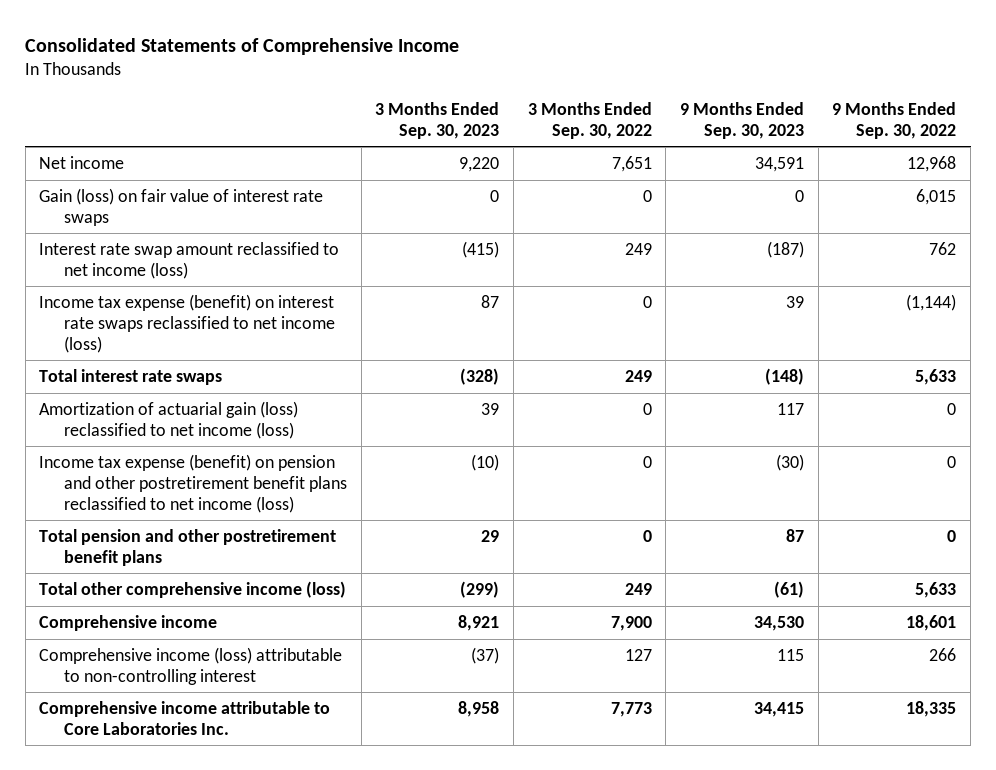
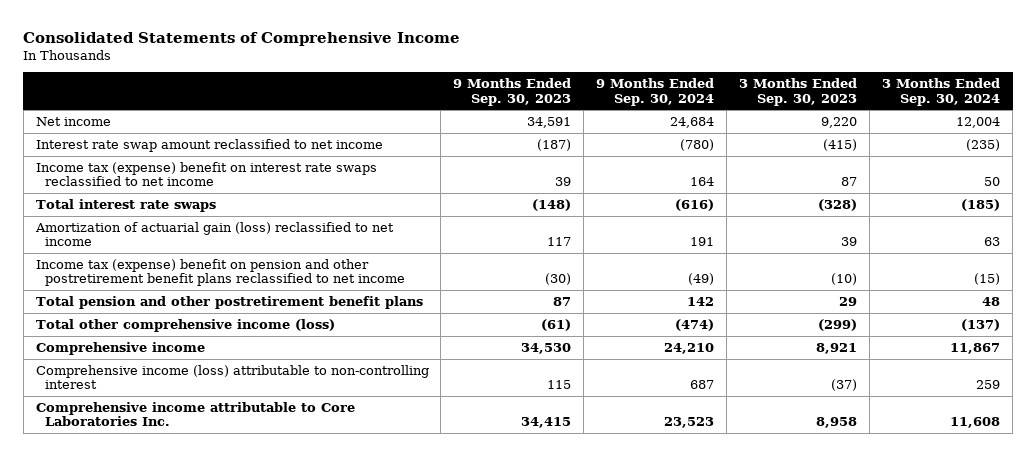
- | 3 Months Ended Sep. 30, 2023 | 3 Months Ended Sep. 30, 2022 | 9 Months Ended Sep. 30, 2023 | 9 Months Ended Sep. 30, 2022
+ | 9 Months Ended Sep. 30, 2023 | 9 Months Ended Sep. 30, 2024 | 3 Months Ended Sep. 30, 2023 | 3 Months Ended Sep. 30, 2024
- Gain (loss) on fair value of interest rate swaps | 0 | 0 | 0 | 6,015
- Interest rate swap amount reclassified to net income (loss) | (415) | 249 | (187) | 762
- Income tax expense (benefit) on interest rate swaps reclassified to net income (loss) | 87 | 0 | 39 | (1,144)
+ Interest rate swap amount reclassified to net income | (187) | (780) | (415) | (235)
+ Income tax (expense) benefit on interest rate swaps reclassified to net income | 39 | 164 | 87 | 50
- Amortization of actuarial gain (loss) reclassified to net income (loss) | 39 | 0 | 117 | 0
- Income tax expense (benefit) on pension and other postretirement benefit plans reclassified to net income (loss) | (10) | 0 | (30) | 0
+ Amortization of actuarial gain (loss) reclassified to net income | 117 | 191 | 39 | 63
+ Income tax (expense) benefit on pension and other postretirement benefit plans reclassified to net income | (30) | (49) | (10) | (15)

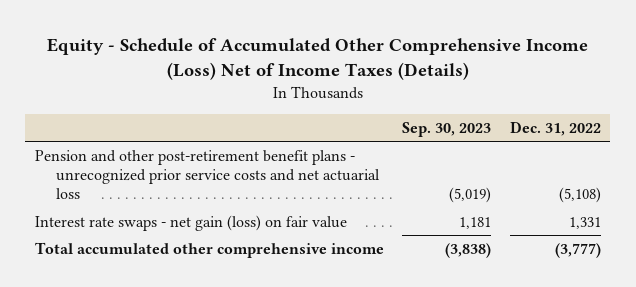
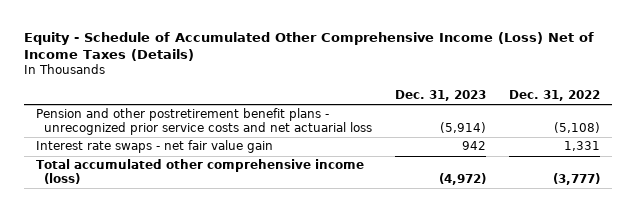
- | Sep. 30, 2023 | Dec. 31, 2022
+ | Dec. 31, 2023 | Dec. 31, 2022
- Pension and other post-retirement benefit plans - unrecognized prior service costs and net actuarial loss | (5,019) | (5,108)
- Interest rate swaps - net gain (loss) on fair value | 1,181 | 1,331
- Total accumulated other comprehensive income | (3,838) | (3,777)
+ Pension and other postretirement benefit plans - unrecognized prior service costs and net actuarial loss | (5,914) | (5,108)
+ Interest rate swaps - net fair value gain | 942 | 1,331
+ Total accumulated other comprehensive income (loss) | (4,972) | (3,777)

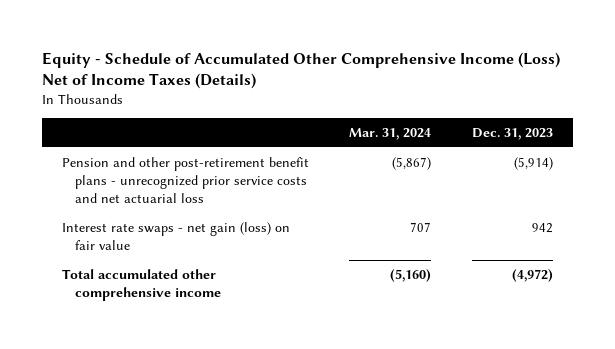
- | Dec. 31, 2023 | Dec. 31, 2022
+ | Mar. 31, 2024 | Dec. 31, 2023
- Pension and other postretirement benefit plans - unrecognized prior service costs and net actuarial loss | (5,914) | (5,108)
- Interest rate swaps - net fair value gain | 942 | 1,331
- Total accumulated other comprehensive income (loss) | (4,972) | (3,777)
+ Pension and other post-retirement benefit plans - unrecognized prior service costs and net actuarial loss | (5,867) | (5,914)
+ Interest rate swaps - net gain (loss) on fair value | 707 | 942
+ Total accumulated other comprehensive income | (5,160) | (4,972)

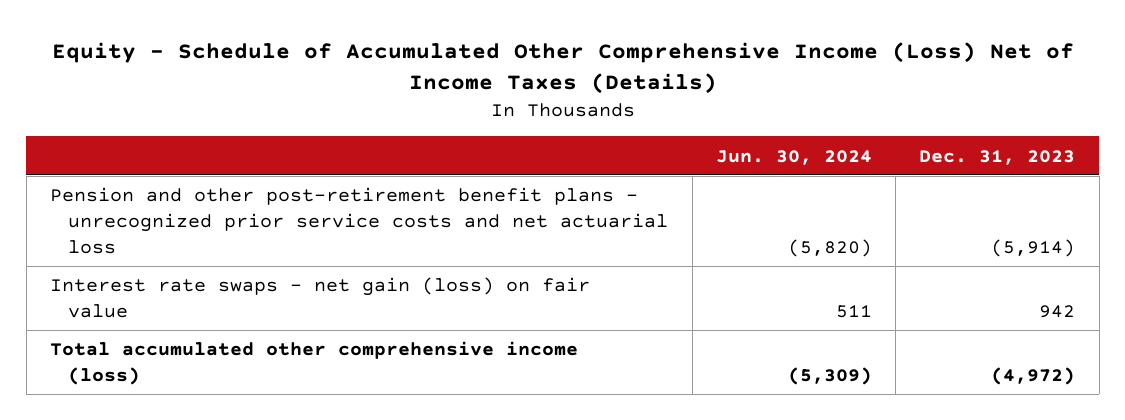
- | Mar. 31, 2024 | Dec. 31, 2023
+ | Jun. 30, 2024 | Dec. 31, 2023
- Total accumulated other comprehensive income | (5,160) | (4,972)
+ Total accumulated other comprehensive income (loss) | (5,309) | (4,972)

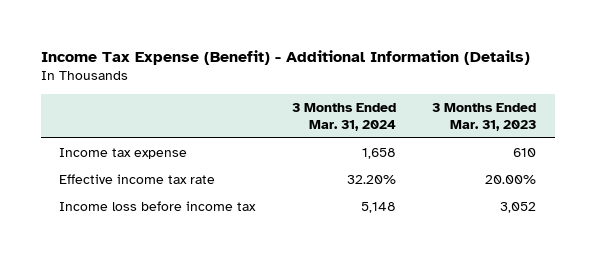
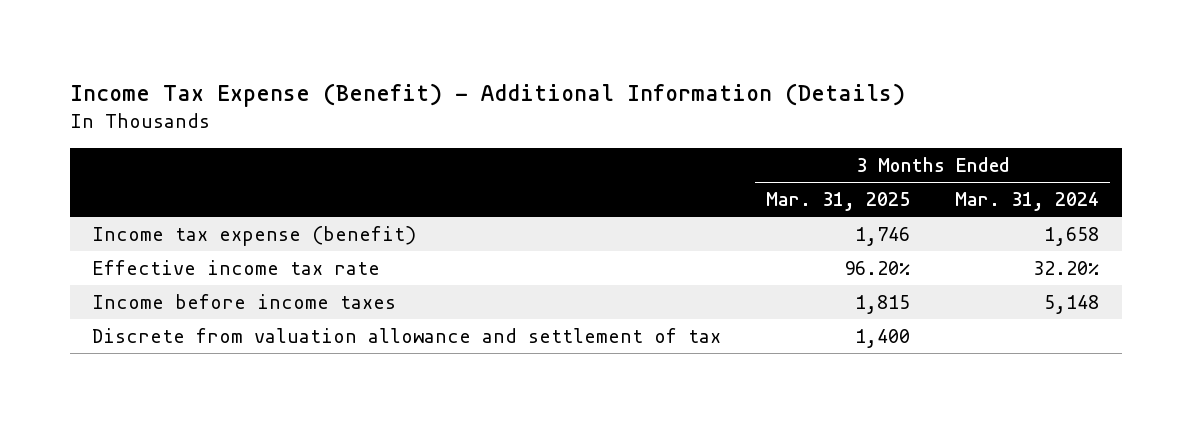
- | 3 Months Ended Mar. 31, 2024 | 3 Months Ended Mar. 31, 2023
+ | 3 Months Ended Mar. 31, 2025 | 3 Months Ended Mar. 31, 2024
- Income tax expense | 1,658 | 610
+ Income tax expense (benefit) | 1,746 | 1,658
- Income loss before income tax | 5,148 | 3,052
+ Income before income taxes | 1,815 | 5,148
+ Discrete from valuation allowance and settlement of tax | 1,400 |

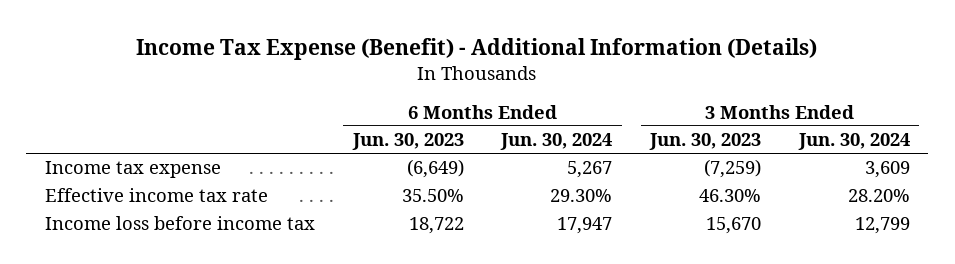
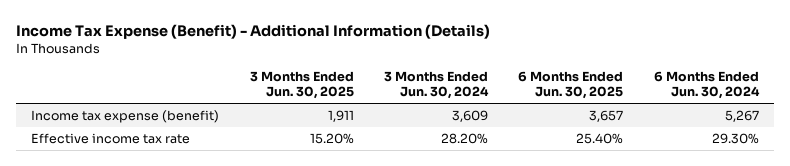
- | 6 Months Ended Jun. 30, 2023 | 6 Months Ended Jun. 30, 2024 | 3 Months Ended Jun. 30, 2023 | 3 Months Ended Jun. 30, 2024
+ | 3 Months Ended Jun. 30, 2025 | 3 Months Ended Jun. 30, 2024 | 6 Months Ended Jun. 30, 2025 | 6 Months Ended Jun. 30, 2024
- Income tax expense | (6,649) | 5,267 | (7,259) | 3,609
+ Income tax expense (benefit) | 1,911 | 3,609 | 3,657 | 5,267
- Income loss before income tax | 18,722 | 17,947 | 15,670 | 12,799

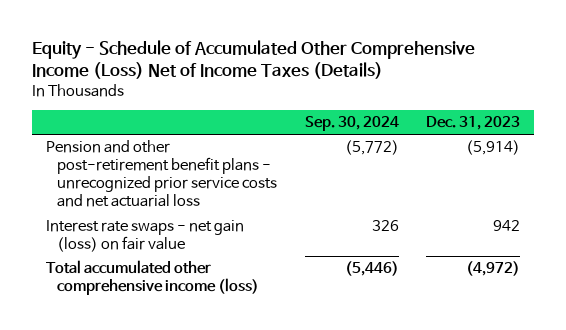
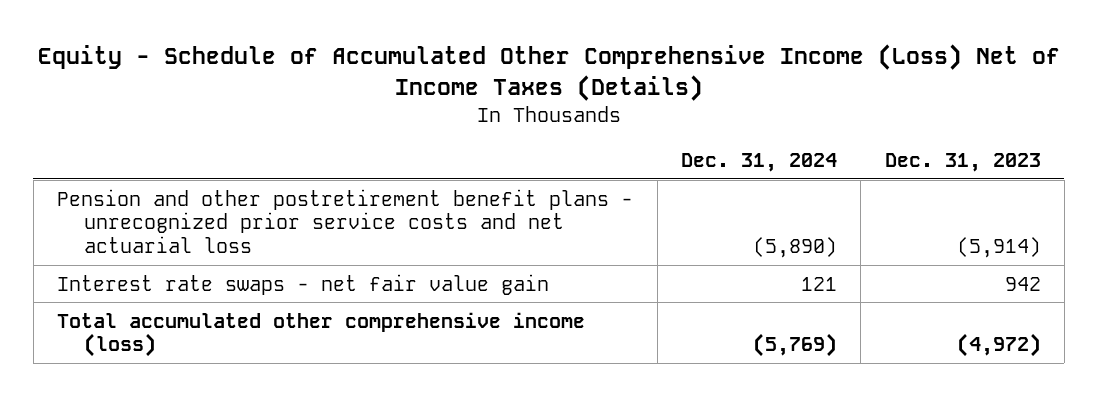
- | Sep. 30, 2024 | Dec. 31, 2023
+ | Dec. 31, 2024 | Dec. 31, 2023
- Pension and other post-retirement benefit plans - unrecognized prior service costs and net actuarial loss | (5,772) | (5,914)
- Interest rate swaps - net gain (loss) on fair value | 326 | 942
+ Pension and other postretirement benefit plans - unrecognized prior service costs and net actuarial loss | (5,890) | (5,914)
+ Interest rate swaps - net fair value gain | 121 | 942

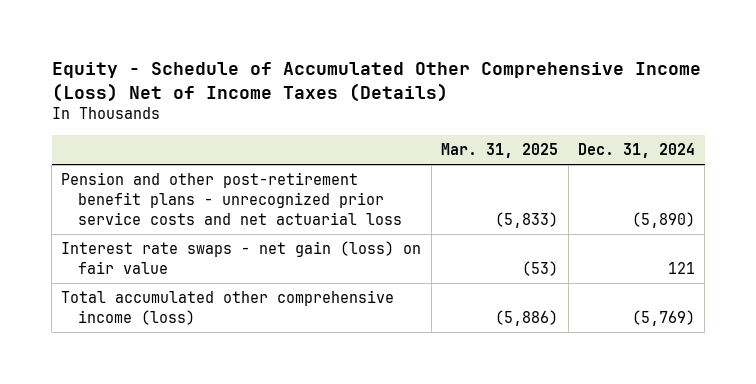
- | Dec. 31, 2024 | Dec. 31, 2023
+ | Mar. 31, 2025 | Dec. 31, 2024
- Pension and other postretirement benefit plans - unrecognized prior service costs and net actuarial loss | (5,890) | (5,914)
- Interest rate swaps - net fair value gain | 121 | 942
+ Pension and other post-retirement benefit plans - unrecognized prior service costs and net actuarial loss | (5,833) | (5,890)
+ Interest rate swaps - net gain (loss) on fair value | (53) | 121

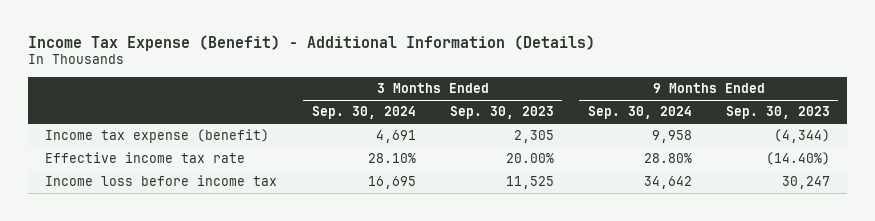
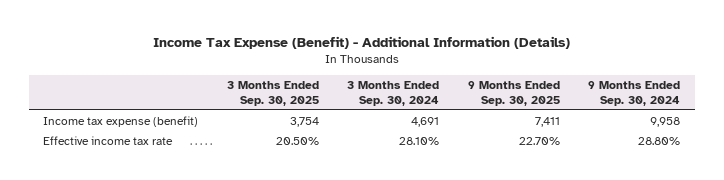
- | 3 Months Ended Sep. 30, 2024 | 3 Months Ended Sep. 30, 2023 | 9 Months Ended Sep. 30, 2024 | 9 Months Ended Sep. 30, 2023
+ | 3 Months Ended Sep. 30, 2025 | 3 Months Ended Sep. 30, 2024 | 9 Months Ended Sep. 30, 2025 | 9 Months Ended Sep. 30, 2024
- Income loss before income tax | 16,695 | 11,525 | 34,642 | 30,247

